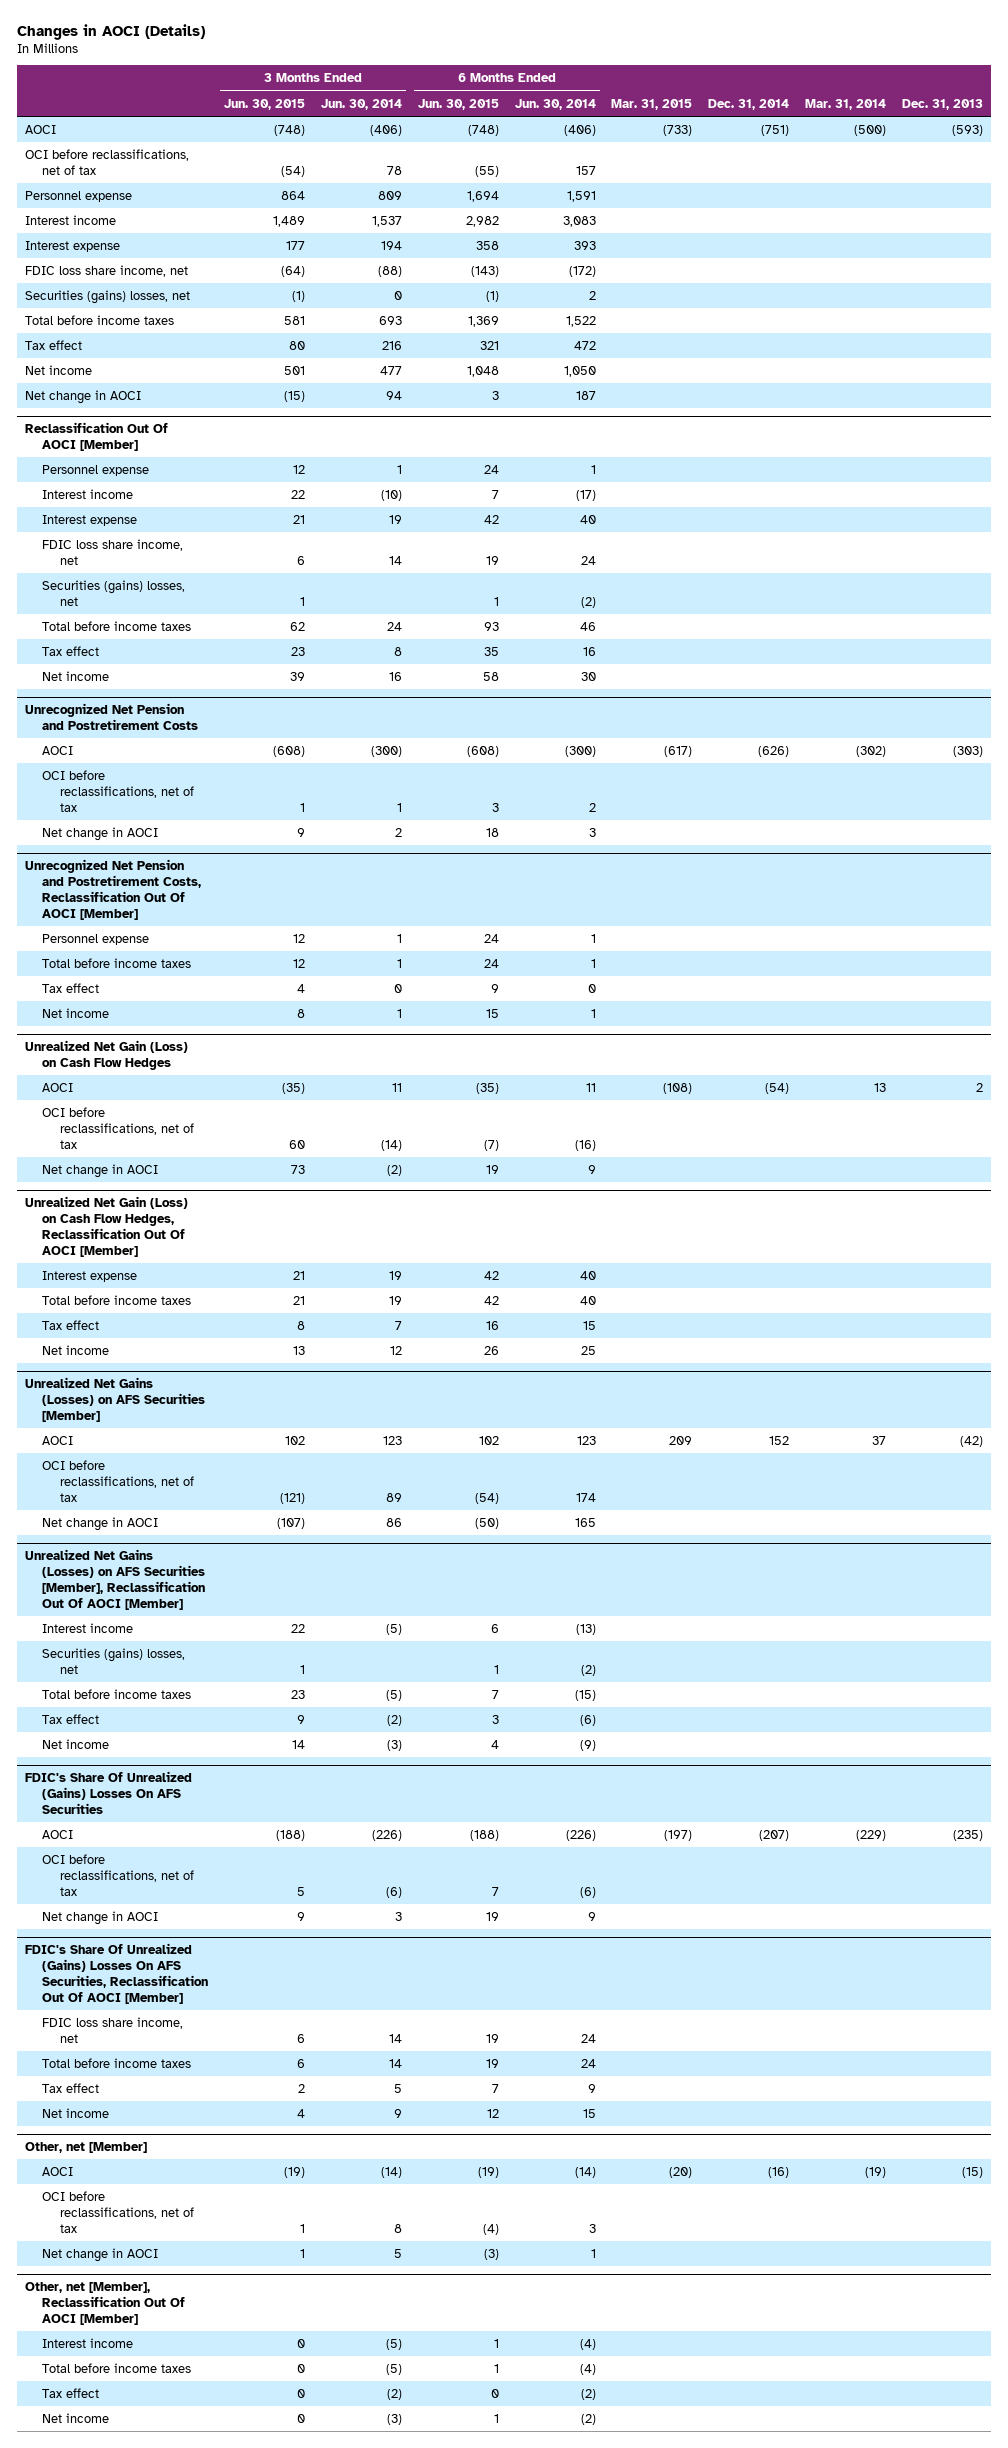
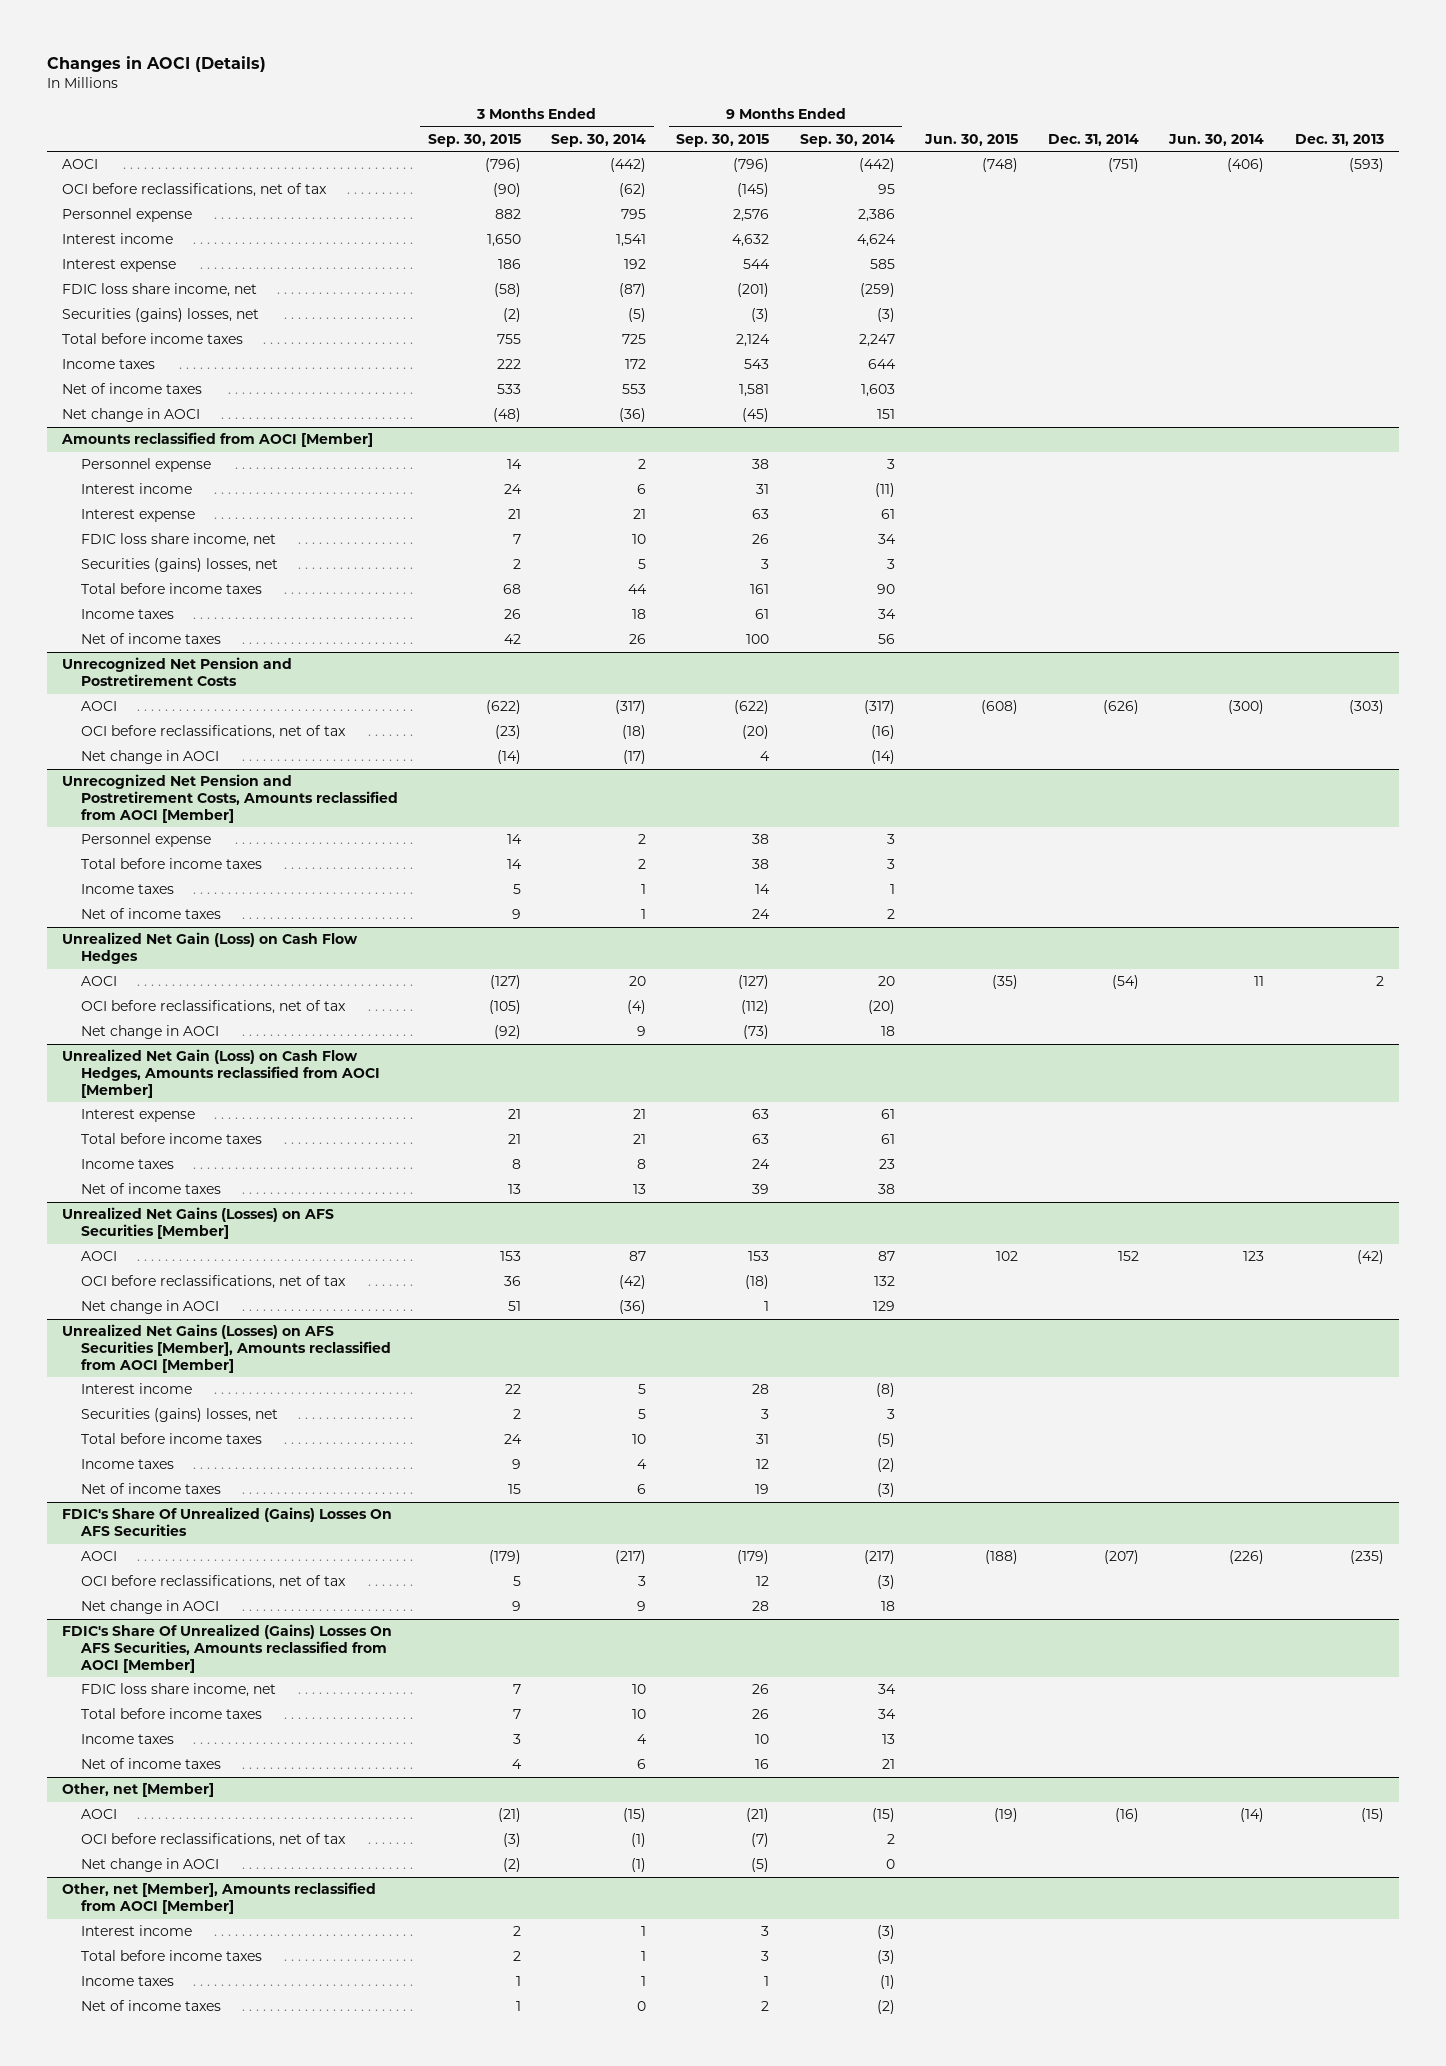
- | 3 Months Ended Jun. 30, 2015 | 3 Months Ended Jun. 30, 2014 | 6 Months Ended Jun. 30, 2015 | 6 Months Ended Jun. 30, 2014 | Mar. 31, 2015 | Dec. 31, 2014 | Mar. 31, 2014 | Dec. 31, 2013
+ | 3 Months Ended Sep. 30, 2015 | 3 Months Ended Sep. 30, 2014 | 9 Months Ended Sep. 30, 2015 | 9 Months Ended Sep. 30, 2014 | Jun. 30, 2015 | Dec. 31, 2014 | Jun. 30, 2014 | Dec. 31, 2013
- Tax effect | 80 | 216 | 321 | 472 | | | |
- Net income | 501 | 477 | 1,048 | 1,050 | | | |
+ Income taxes | 222 | 172 | 543 | 644 | | | |
+ Net of income taxes | 533 | 553 | 1,581 | 1,603 | | | |
- Reclassification Out Of AOCI [Member]
+ Amounts reclassified from AOCI [Member]
- Tax effect | 23 | 8 | 35 | 16 | | | |
- Net income | 39 | 16 | 58 | 30 | | | |
+ Income taxes | 26 | 18 | 61 | 34 | | | |
+ Net of income taxes | 42 | 26 | 100 | 56 | | | |
- Unrecognized Net Pension and Postretirement Costs, Reclassification Out Of AOCI [Member]
+ Unrecognized Net Pension and Postretirement Costs, Amounts reclassified from AOCI [Member]
- Tax effect | 4 | 0 | 9 | 0 | | | |
- Net income | 8 | 1 | 15 | 1 | | | |
+ Income taxes | 5 | 1 | 14 | 1 | | | |
+ Net of income taxes | 9 | 1 | 24 | 2 | | | |
- Unrealized Net Gain (Loss) on Cash Flow Hedges, Reclassification Out Of AOCI [Member]
+ Unrealized Net Gain (Loss) on Cash Flow Hedges, Amounts reclassified from AOCI [Member]
- Tax effect | 8 | 7 | 16 | 15 | | | |
- Net income | 13 | 12 | 26 | 25 | | | |
+ Income taxes | 8 | 8 | 24 | 23 | | | |
+ Net of income taxes | 13 | 13 | 39 | 38 | | | |
- Unrealized Net Gains (Losses) on AFS Securities [Member], Reclassification Out Of AOCI [Member]
+ Unrealized Net Gains (Losses) on AFS Securities [Member], Amounts reclassified from AOCI [Member]
- Tax effect | 9 | (2) | 3 | (6) | | | |
- Net income | 14 | (3) | 4 | (9) | | | |
+ Income taxes | 9 | 4 | 12 | (2) | | | |
+ Net of income taxes | 15 | 6 | 19 | (3) | | | |
- FDIC's Share Of Unrealized (Gains) Losses On AFS Securities, Reclassification Out Of AOCI [Member]
+ FDIC's Share Of Unrealized (Gains) Losses On AFS Securities, Amounts reclassified from AOCI [Member]
- Tax effect | 2 | 5 | 7 | 9 | | | |
- Net income | 4 | 9 | 12 | 15 | | | |
+ Income taxes | 3 | 4 | 10 | 13 | | | |
+ Net of income taxes | 4 | 6 | 16 | 21 | | | |
- Other, net [Member], Reclassification Out Of AOCI [Member]
- Interest income | 0 | (5) | 1 | (4) | | | |
- Total before income taxes | 0 | (5) | 1 | (4) | | | |
- Tax effect | 0 | (2) | 0 | (2) | | | |
- Net income | 0 | (3) | 1 | (2) | | | |
+ Other, net [Member], Amounts reclassified from AOCI [Member]
+ Interest income | 2 | 1 | 3 | (3) | | | |
+ Total before income taxes | 2 | 1 | 3 | (3) | | | |
+ Income taxes | 1 | 1 | 1 | (1) | | | |
+ Net of income taxes | 1 | 0 | 2 | (2) | | | |

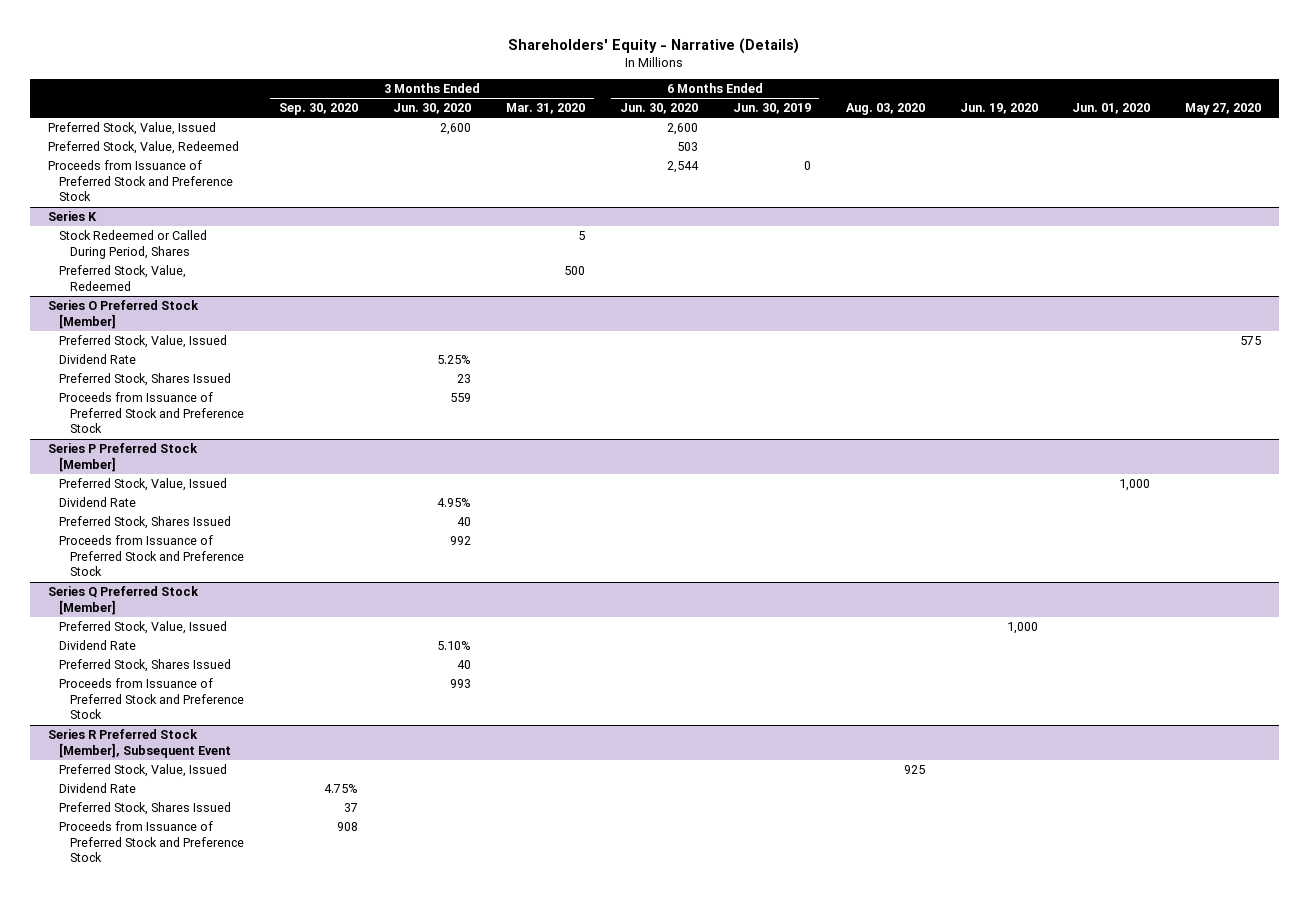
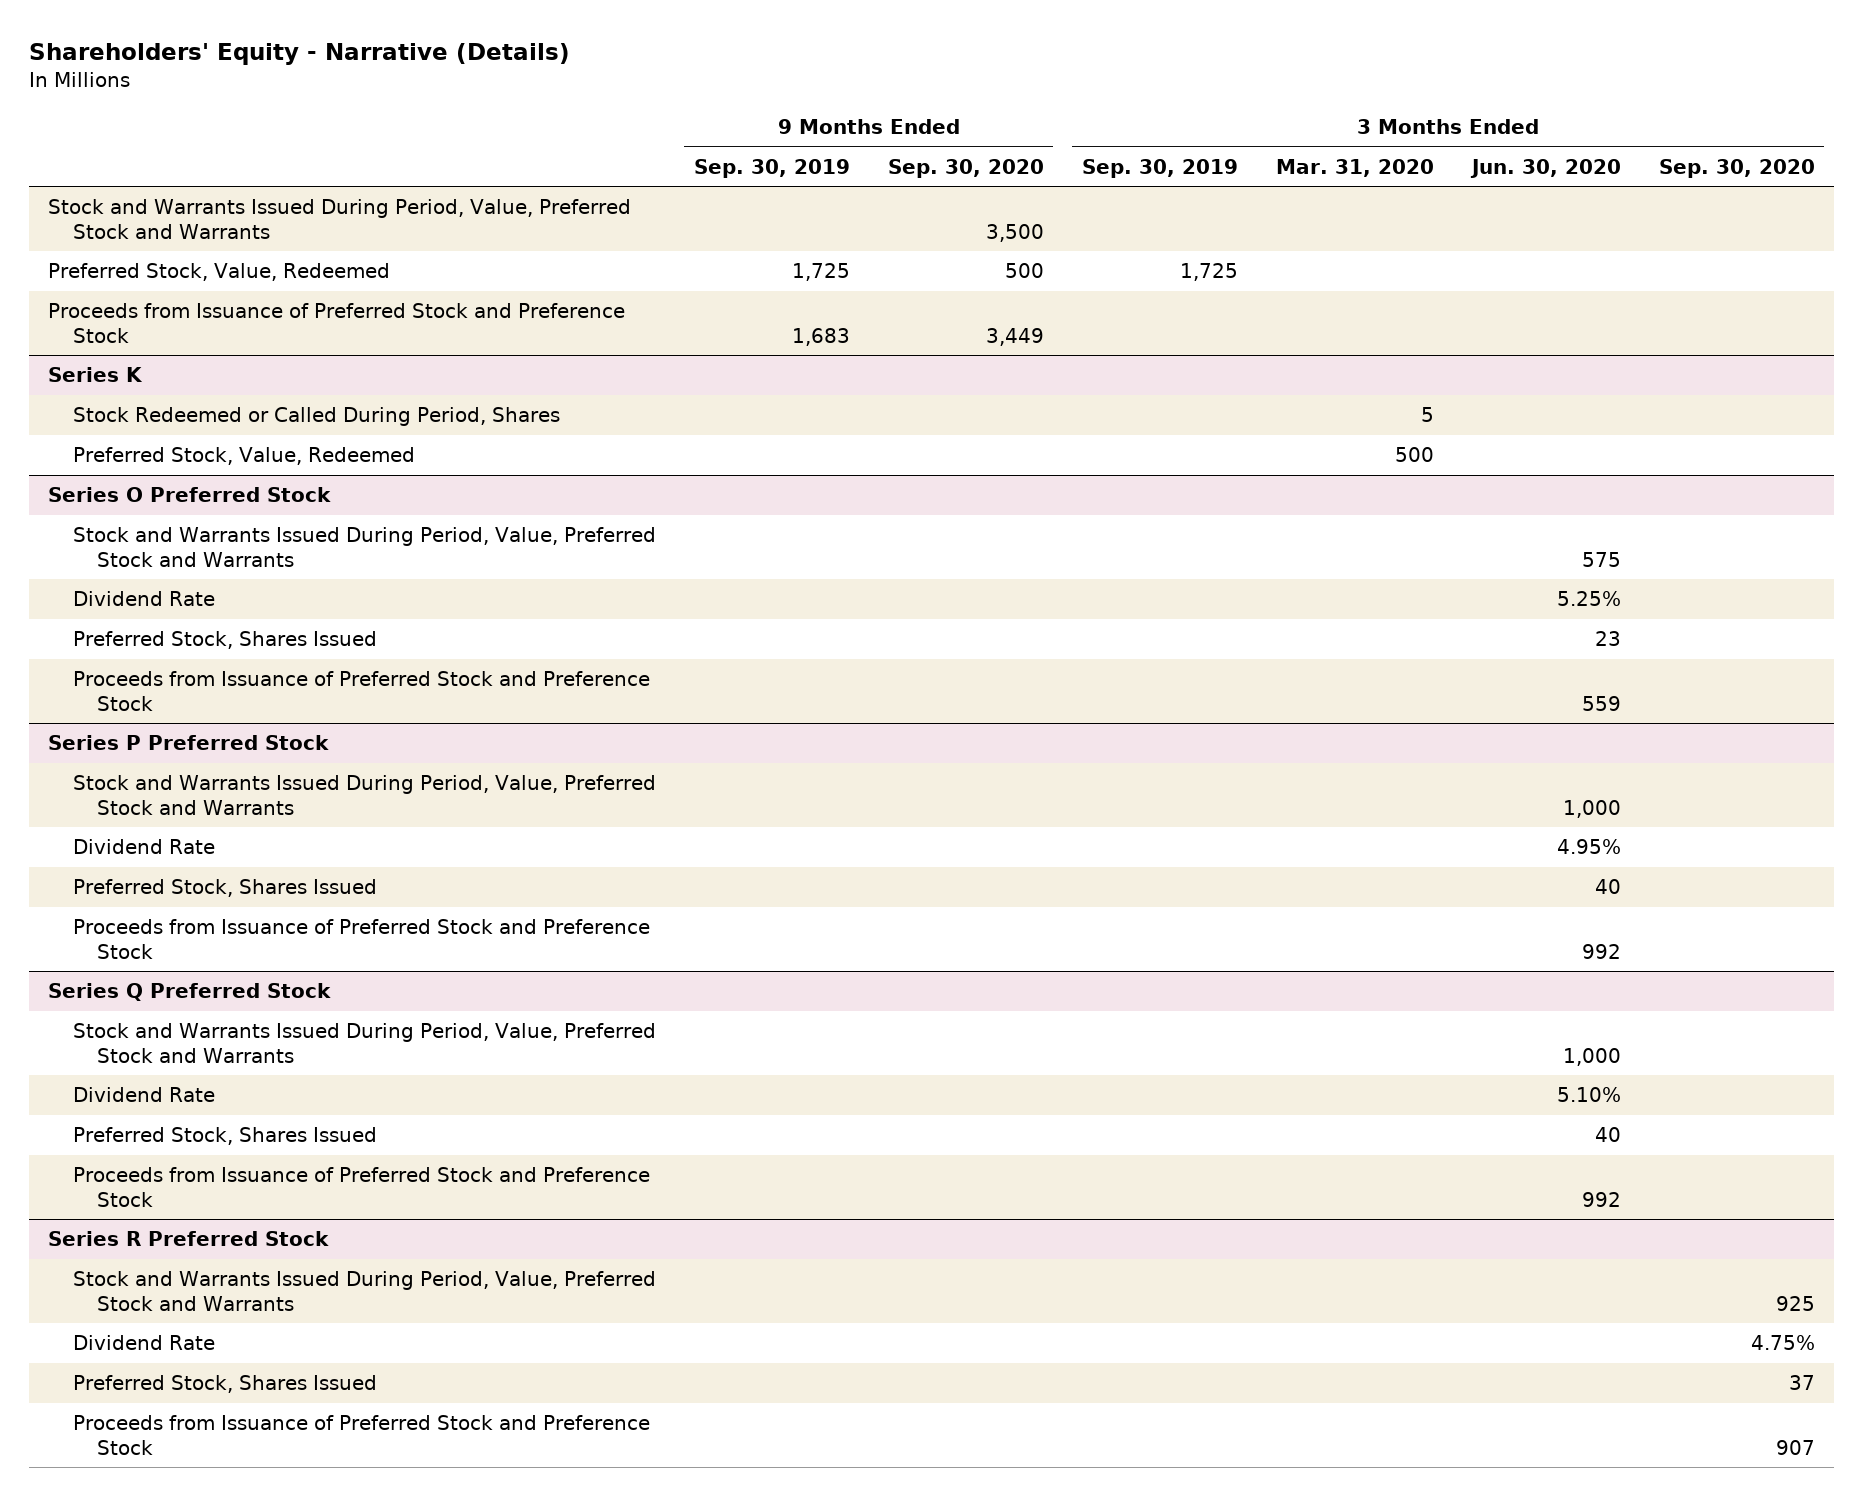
- | 3 Months Ended Sep. 30, 2020 | 3 Months Ended Jun. 30, 2020 | 3 Months Ended Mar. 31, 2020 | 6 Months Ended Jun. 30, 2020 | 6 Months Ended Jun. 30, 2019 | Aug. 03, 2020 | Jun. 19, 2020 | Jun. 01, 2020 | May 27, 2020
+ | 9 Months Ended Sep. 30, 2019 | 9 Months Ended Sep. 30, 2020 | 3 Months Ended Sep. 30, 2019 | 3 Months Ended Mar. 31, 2020 | 3 Months Ended Jun. 30, 2020 | 3 Months Ended Sep. 30, 2020
- Preferred Stock, Value, Issued | | 2,600 | | 2,600 | | | | |
+ Stock and Warrants Issued During Period, Value, Preferred Stock and Warrants | | 3,500 | | | |
- Series O Preferred Stock [Member]
- Preferred Stock, Value, Issued | | | | | | | | | 575
+ Series O Preferred Stock
+ Stock and Warrants Issued During Period, Value, Preferred Stock and Warrants | | | | | 575 |
- Series P Preferred Stock [Member]
- Preferred Stock, Value, Issued | | | | | | | | 1,000 |
+ Series P Preferred Stock
+ Stock and Warrants Issued During Period, Value, Preferred Stock and Warrants | | | | | 1,000 |
- Series Q Preferred Stock [Member]
- Preferred Stock, Value, Issued | | | | | | | 1,000 | |
+ Series Q Preferred Stock
+ Stock and Warrants Issued During Period, Value, Preferred Stock and Warrants | | | | | 1,000 |
- Proceeds from Issuance of Preferred Stock and Preference Stock | | 993 | | | | | | |
- Series R Preferred Stock [Member], Subsequent Event
- Preferred Stock, Value, Issued | | | | | | 925 | | |
+ Proceeds from Issuance of Preferred Stock and Preference Stock | | | | | 992 |
+ Series R Preferred Stock
+ Stock and Warrants Issued During Period, Value, Preferred Stock and Warrants | | | | | | 925
- Proceeds from Issuance of Preferred Stock and Preference Stock | 908 | | | | | | | |
+ Proceeds from Issuance of Preferred Stock and Preference Stock | | | | | | 907

